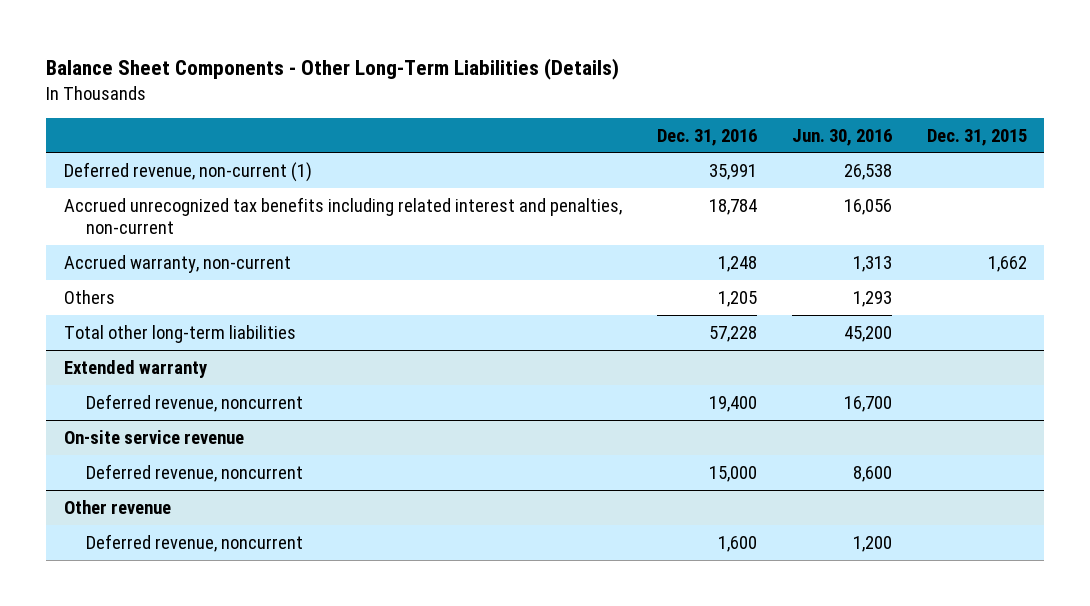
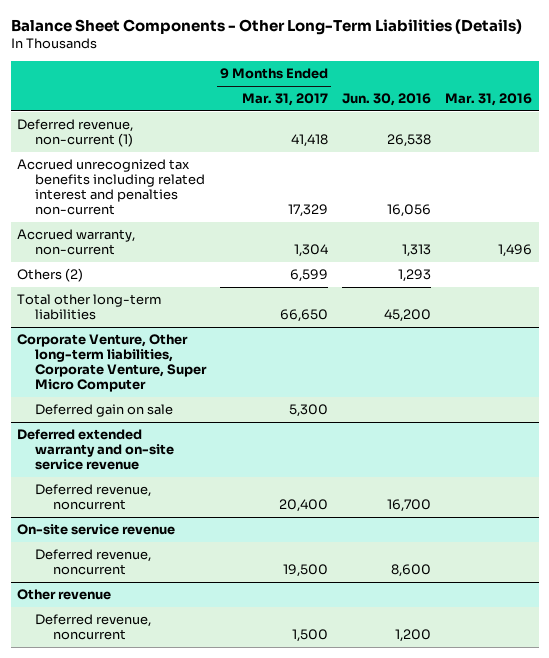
- | Dec. 31, 2016 | Jun. 30, 2016 | Dec. 31, 2015
+ | 9 Months Ended Mar. 31, 2017 | Jun. 30, 2016 | Mar. 31, 2016
- Accrued unrecognized tax benefits including related interest and penalties, non-current | 18,784 | 16,056 |
+ Accrued unrecognized tax benefits including related interest and penalties non-current | 17,329 | 16,056 |
- Others | 1,205 | 1,293 |
+ Others (2) | 6,599 | 1,293 |
- Extended warranty
+ Corporate Venture, Other long-term liabilities, Corporate Venture, Super Micro Computer
+ Deferred gain on sale | 5,300 | |
+ Deferred extended warranty and on-site service revenue

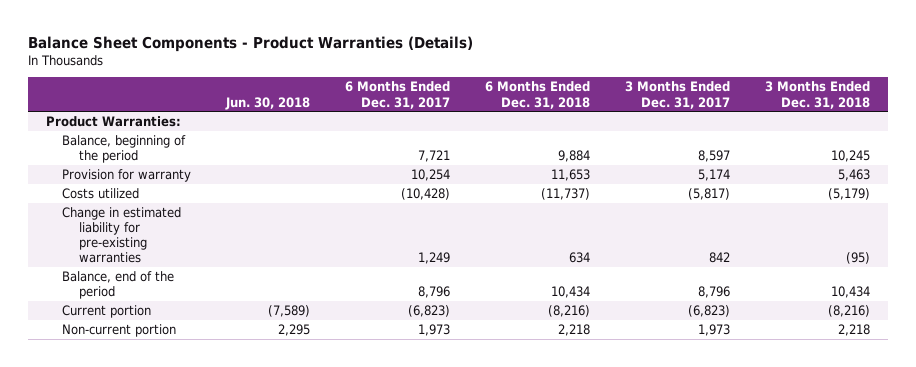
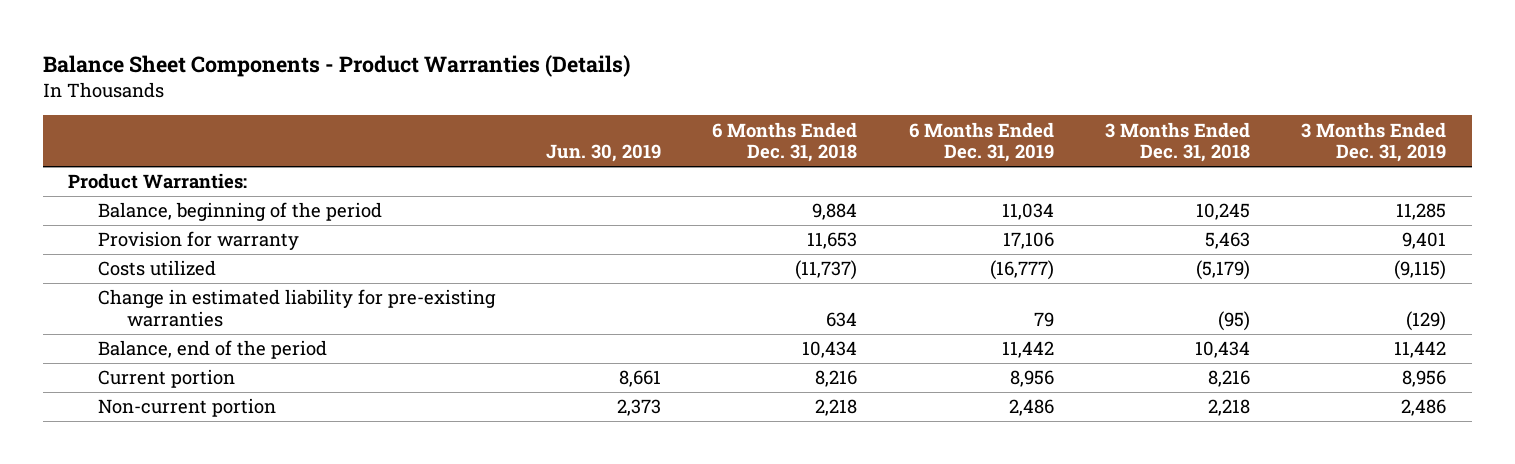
- | Jun. 30, 2018 | 6 Months Ended Dec. 31, 2017 | 6 Months Ended Dec. 31, 2018 | 3 Months Ended Dec. 31, 2017 | 3 Months Ended Dec. 31, 2018
+ | Jun. 30, 2019 | 6 Months Ended Dec. 31, 2018 | 6 Months Ended Dec. 31, 2019 | 3 Months Ended Dec. 31, 2018 | 3 Months Ended Dec. 31, 2019
- Current portion | (7,589) | (6,823) | (8,216) | (6,823) | (8,216)
+ Current portion | 8,661 | 8,216 | 8,956 | 8,216 | 8,956

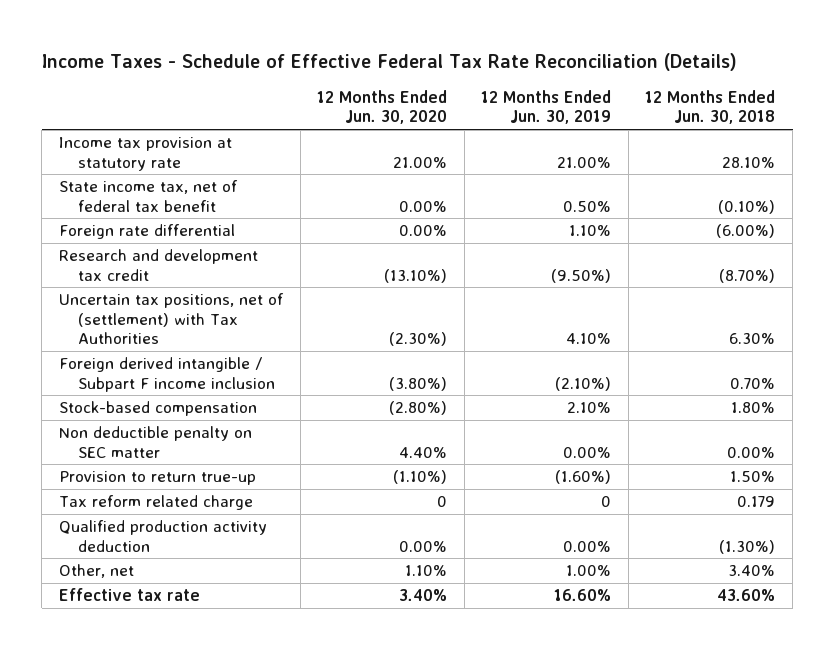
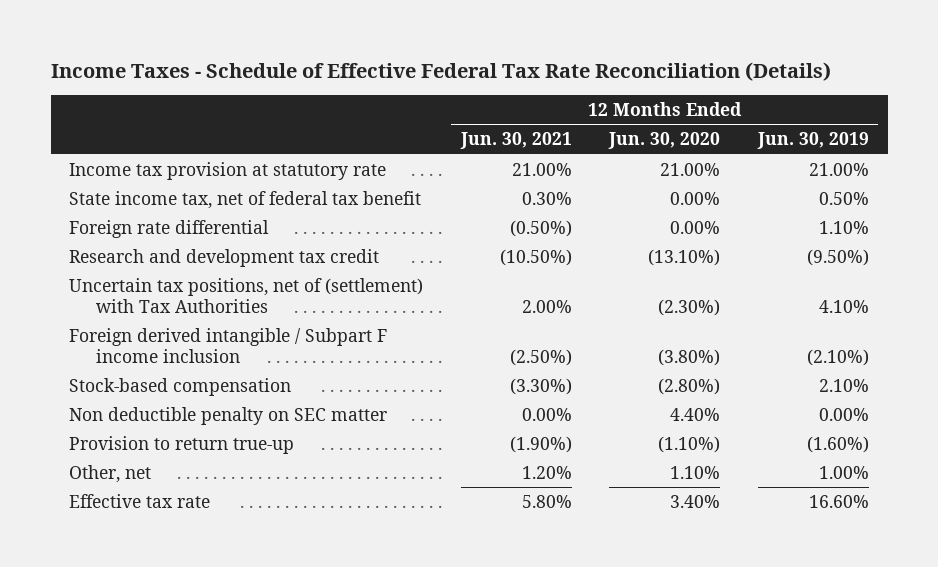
- | 12 Months Ended Jun. 30, 2020 | 12 Months Ended Jun. 30, 2019 | 12 Months Ended Jun. 30, 2018
+ | 12 Months Ended Jun. 30, 2021 | 12 Months Ended Jun. 30, 2020 | 12 Months Ended Jun. 30, 2019
- Tax reform related charge | 0 | 0 | 0.179
- Qualified production activity deduction | 0.00% | 0.00% | (1.30%)

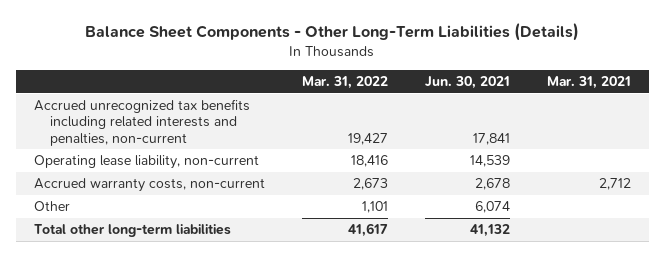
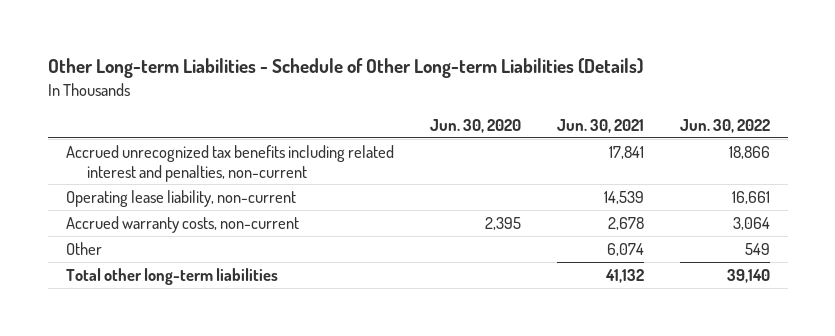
- Balance Sheet Components - Other Long-Term Liabilities (Details)
+ Other Long-term Liabilities - Schedule of Other Long-term Liabilities (Details)
- | Mar. 31, 2022 | Jun. 30, 2021 | Mar. 31, 2021
+ | Jun. 30, 2020 | Jun. 30, 2021 | Jun. 30, 2022
- Accrued unrecognized tax benefits including related interests and penalties, non-current | 19,427 | 17,841 |
+ Accrued unrecognized tax benefits including related interest and penalties, non-current | | 17,841 | 18,866

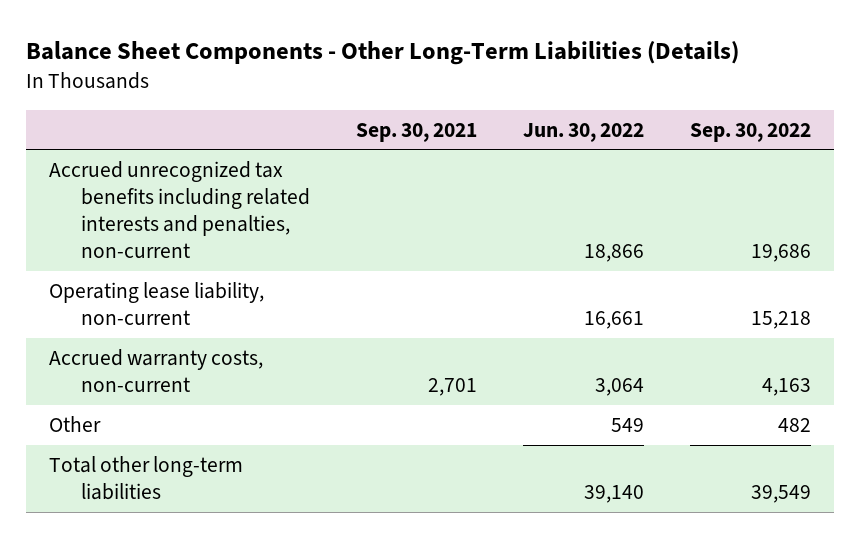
- Other Long-term Liabilities - Schedule of Other Long-term Liabilities (Details)
+ Balance Sheet Components - Other Long-Term Liabilities (Details)
- | Jun. 30, 2020 | Jun. 30, 2021 | Jun. 30, 2022
+ | Sep. 30, 2021 | Jun. 30, 2022 | Sep. 30, 2022
- Accrued unrecognized tax benefits including related interest and penalties, non-current | | 17,841 | 18,866
+ Accrued unrecognized tax benefits including related interests and penalties, non-current | | 18,866 | 19,686

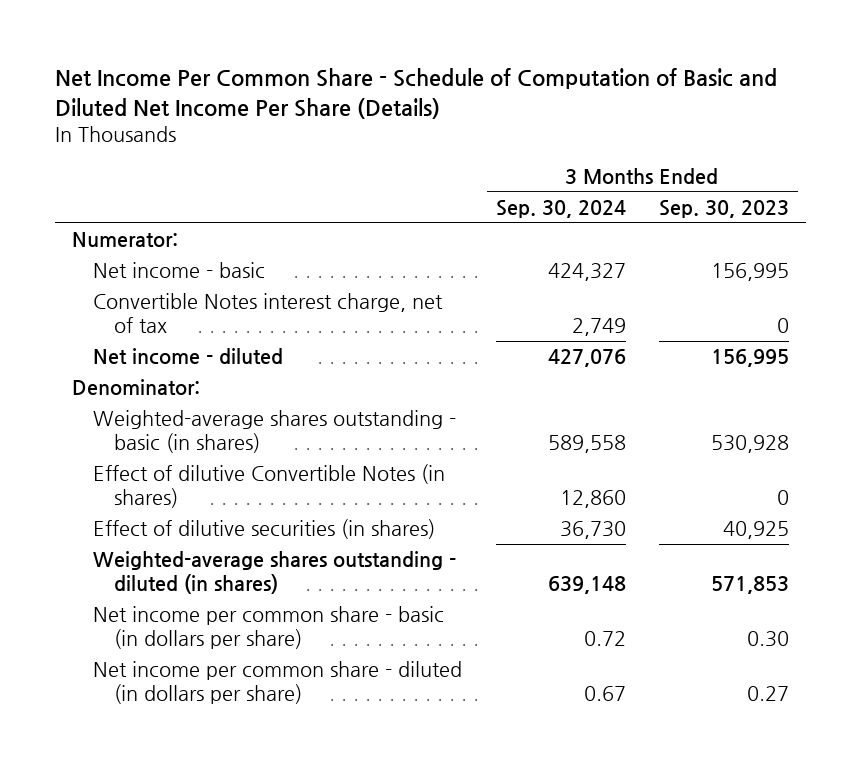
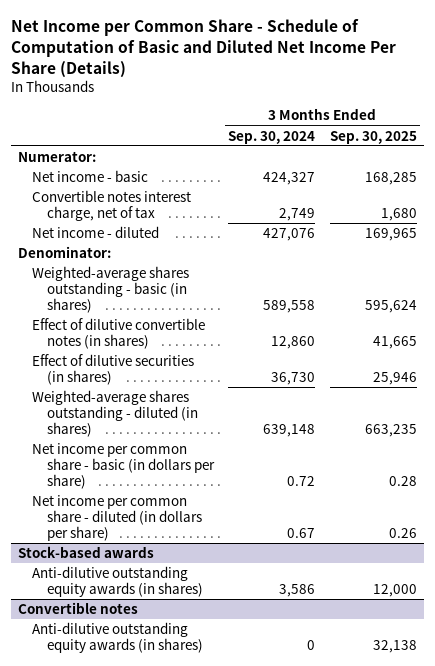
- Net Income Per Common Share - Schedule of Computation of Basic and Diluted Net Income Per Share (Details)
+ Net Income per Common Share - Schedule of Computation of Basic and Diluted Net Income Per Share (Details)
- | 3 Months Ended Sep. 30, 2024 | 3 Months Ended Sep. 30, 2023
+ | 3 Months Ended Sep. 30, 2024 | 3 Months Ended Sep. 30, 2025
- Convertible Notes interest charge, net of tax | 2,749 | 0
+ Convertible notes interest charge, net of tax | 2,749 | 1,680
- Effect of dilutive Convertible Notes (in shares) | 12,860 | 0
+ Effect of dilutive convertible notes (in shares) | 12,860 | 41,665
+ Stock-based awards
+ Anti-dilutive outstanding equity awards (in shares) | 3,586 | 12,000
+ Convertible notes
+ Anti-dilutive outstanding equity awards (in shares) | 0 | 32,138

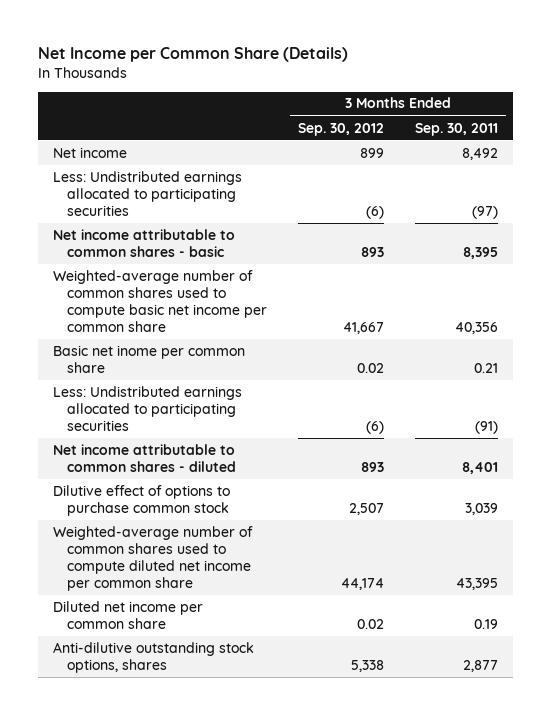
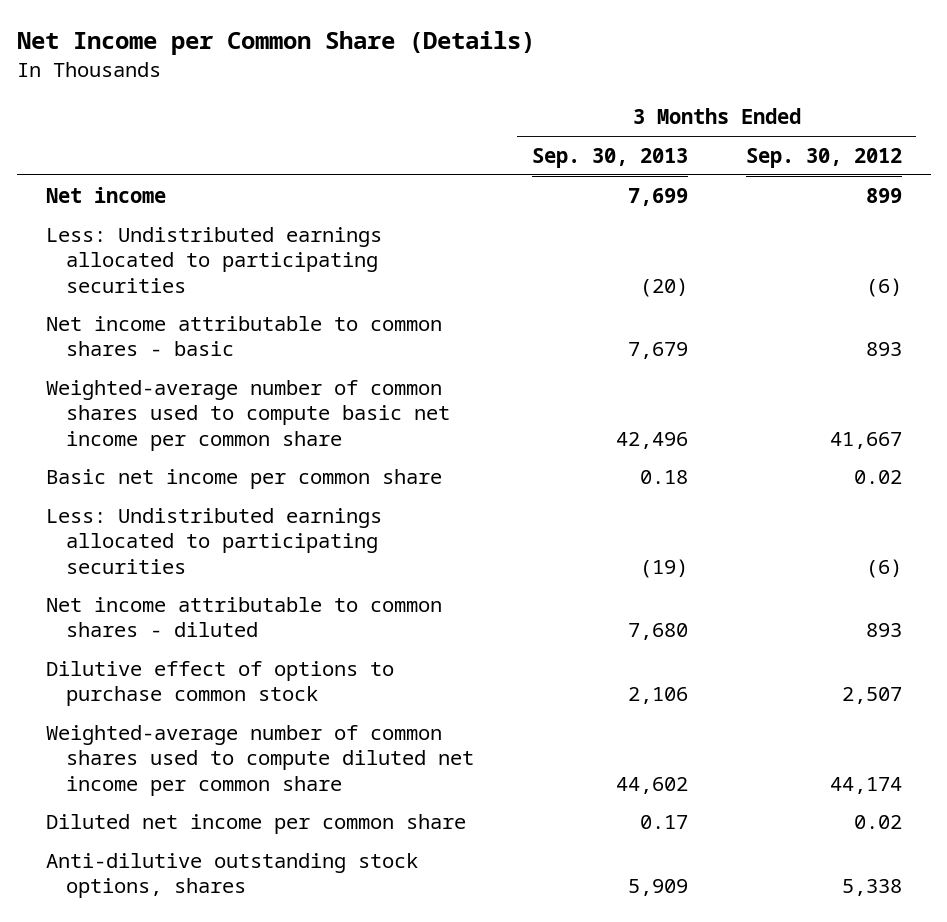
- | 3 Months Ended Sep. 30, 2012 | 3 Months Ended Sep. 30, 2011
+ | 3 Months Ended Sep. 30, 2013 | 3 Months Ended Sep. 30, 2012
- Basic net inome per common share | 0.02 | 0.21
+ Basic net income per common share | 0.18 | 0.02

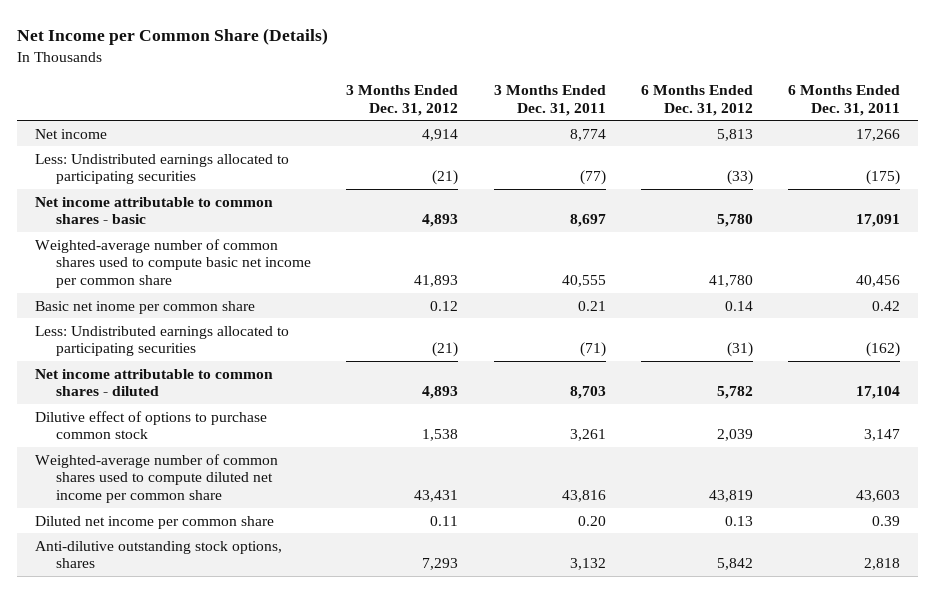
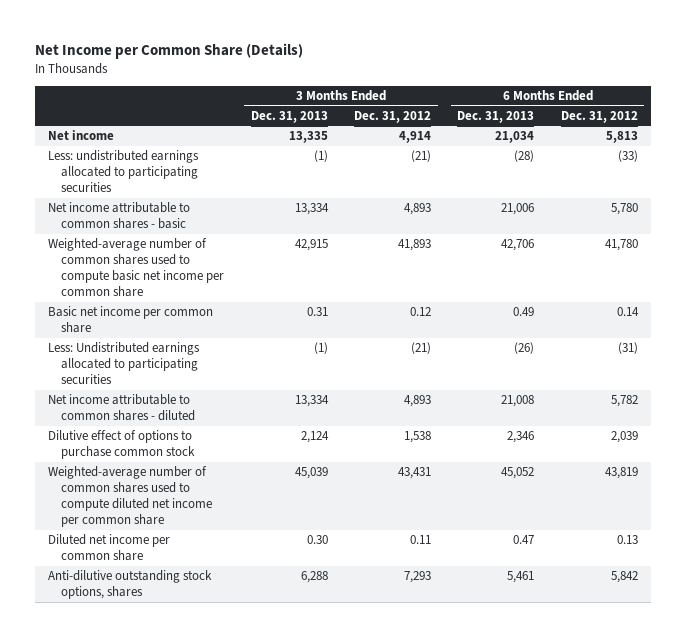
- | 3 Months Ended Dec. 31, 2012 | 3 Months Ended Dec. 31, 2011 | 6 Months Ended Dec. 31, 2012 | 6 Months Ended Dec. 31, 2011
+ | 3 Months Ended Dec. 31, 2013 | 3 Months Ended Dec. 31, 2012 | 6 Months Ended Dec. 31, 2013 | 6 Months Ended Dec. 31, 2012
- Less: Undistributed earnings allocated to participating securities | (21) | (77) | (33) | (175)
+ Less: undistributed earnings allocated to participating securities | (1) | (21) | (28) | (33)
- Basic net inome per common share | 0.12 | 0.21 | 0.14 | 0.42
+ Basic net income per common share | 0.31 | 0.12 | 0.49 | 0.14

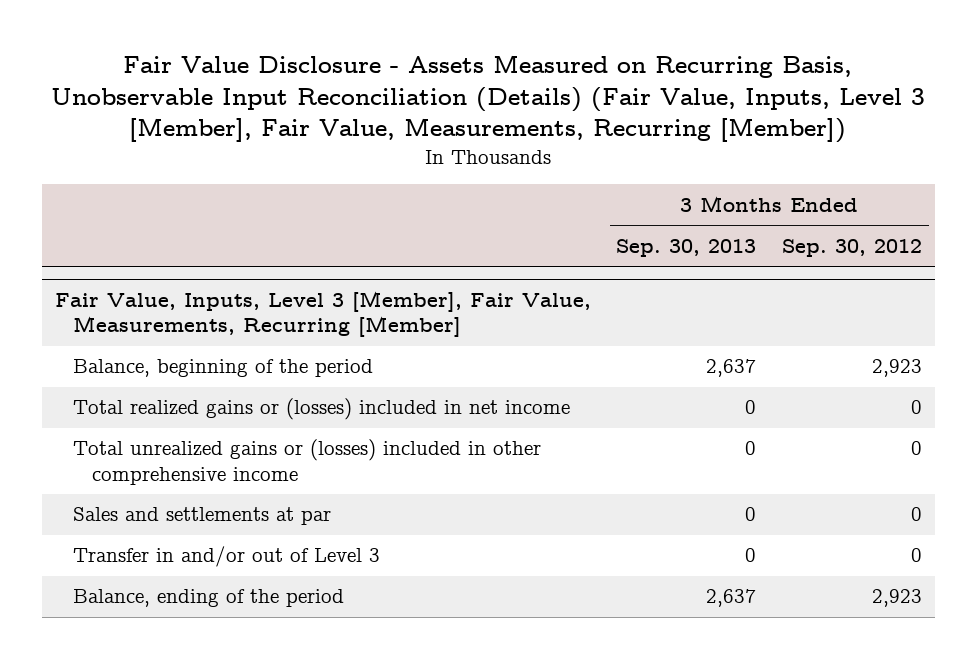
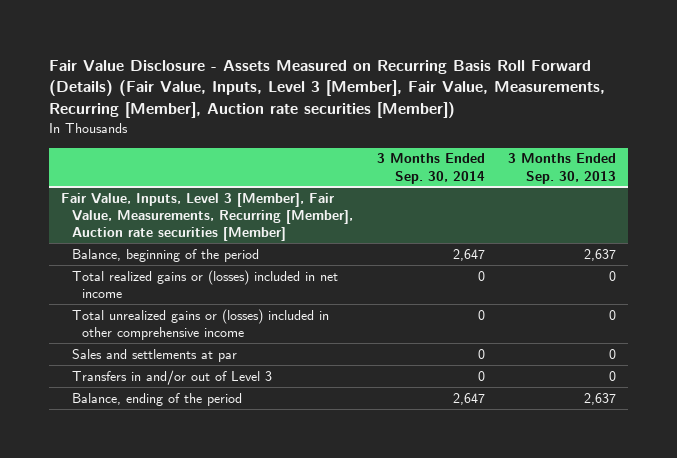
- Fair Value Disclosure - Assets Measured on Recurring Basis, Unobservable Input Reconciliation (Details) (Fair Value, Inputs, Level 3 [Member], Fair Value, Measurements, Recurring [Member])
+ Fair Value Disclosure - Assets Measured on Recurring Basis Roll Forward (Details) (Fair Value, Inputs, Level 3 [Member], Fair Value, Measurements, Recurring [Member], Auction rate securities [Member])
- | 3 Months Ended Sep. 30, 2013 | 3 Months Ended Sep. 30, 2012
+ | 3 Months Ended Sep. 30, 2014 | 3 Months Ended Sep. 30, 2013
- Fair Value, Inputs, Level 3 [Member], Fair Value, Measurements, Recurring [Member]
+ Fair Value, Inputs, Level 3 [Member], Fair Value, Measurements, Recurring [Member], Auction rate securities [Member]
- Transfer in and/or out of Level 3 | 0 | 0
+ Transfers in and/or out of Level 3 | 0 | 0

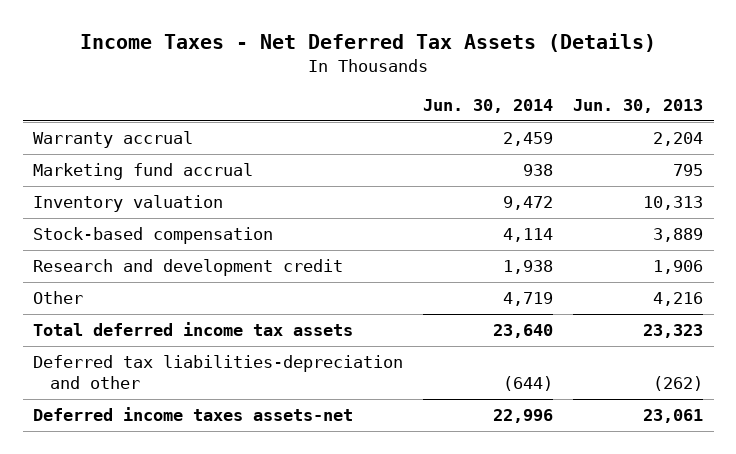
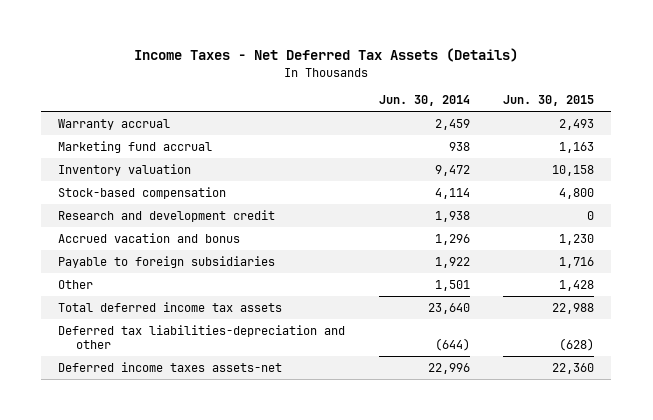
- | Jun. 30, 2014 | Jun. 30, 2013
+ | Jun. 30, 2014 | Jun. 30, 2015
- Other | 4,719 | 4,216
+ Accrued vacation and bonus | 1,296 | 1,230
+ Payable to foreign subsidiaries | 1,922 | 1,716
+ Other | 1,501 | 1,428

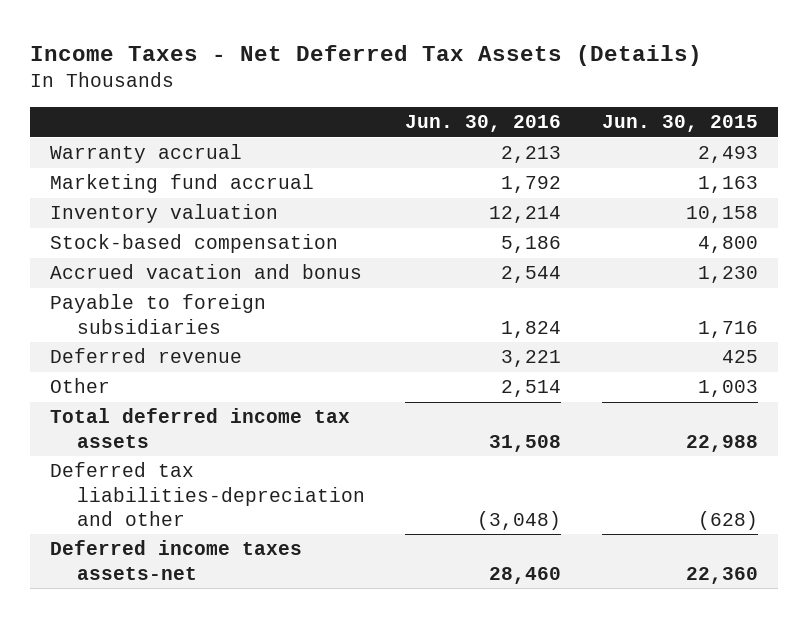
- | Jun. 30, 2014 | Jun. 30, 2015
+ | Jun. 30, 2016 | Jun. 30, 2015
- Research and development credit | 1,938 | 0
- Other | 1,501 | 1,428
+ Deferred revenue | 3,221 | 425
+ Other | 2,514 | 1,003

